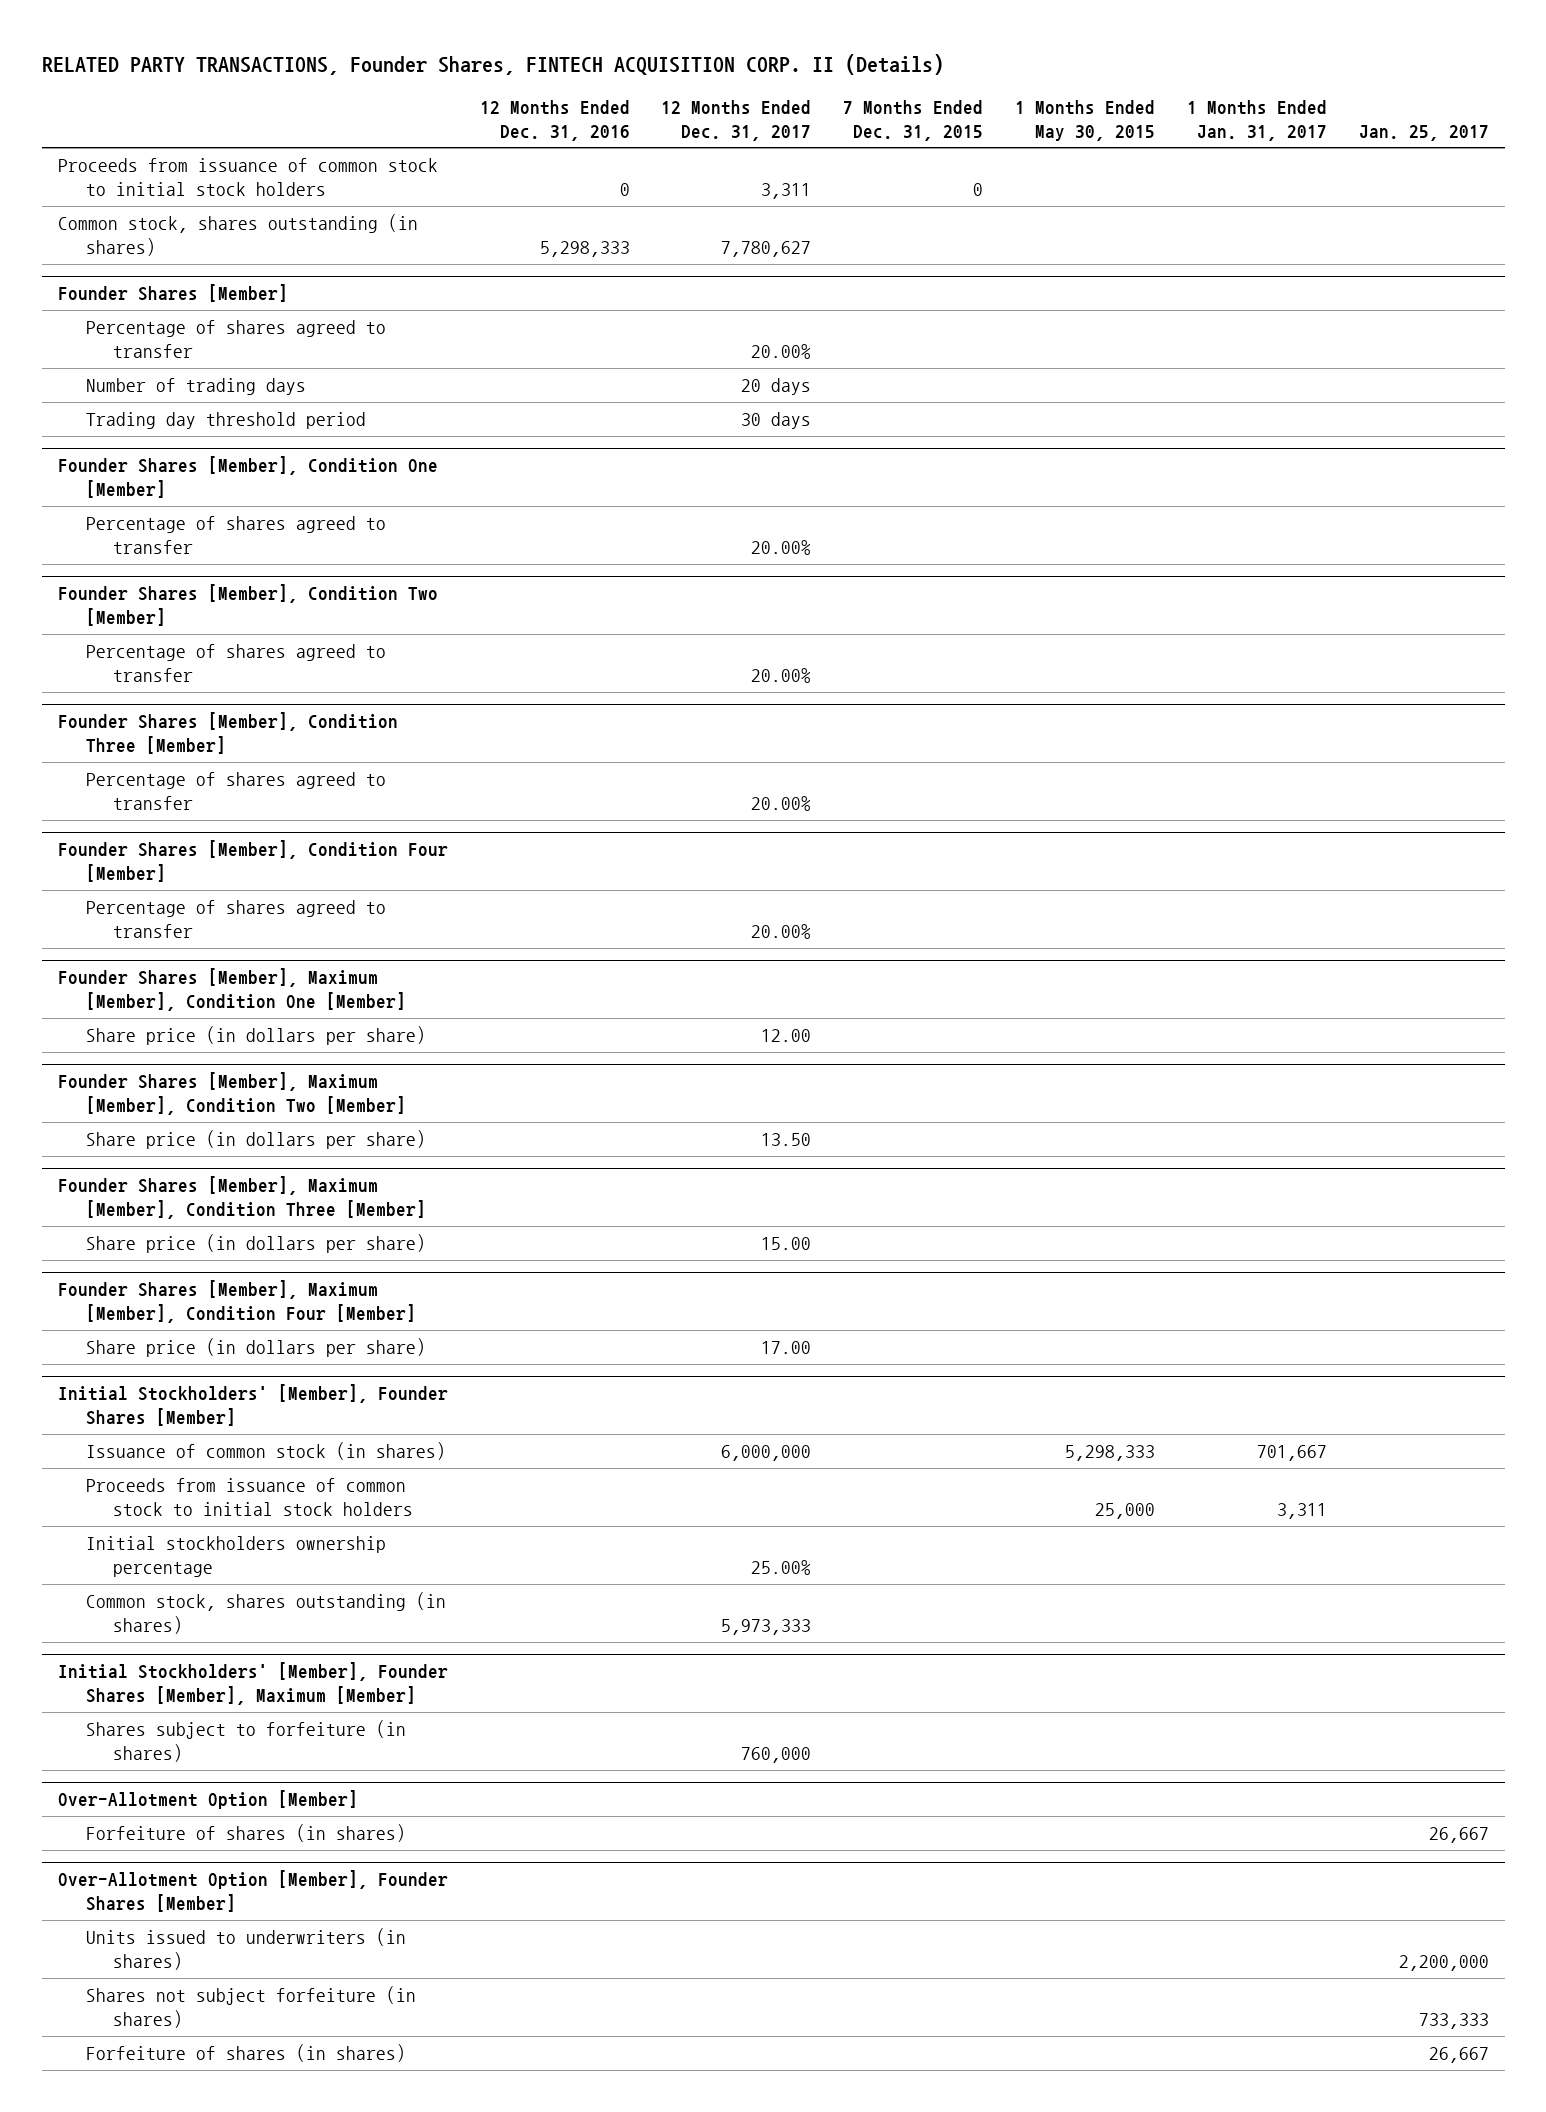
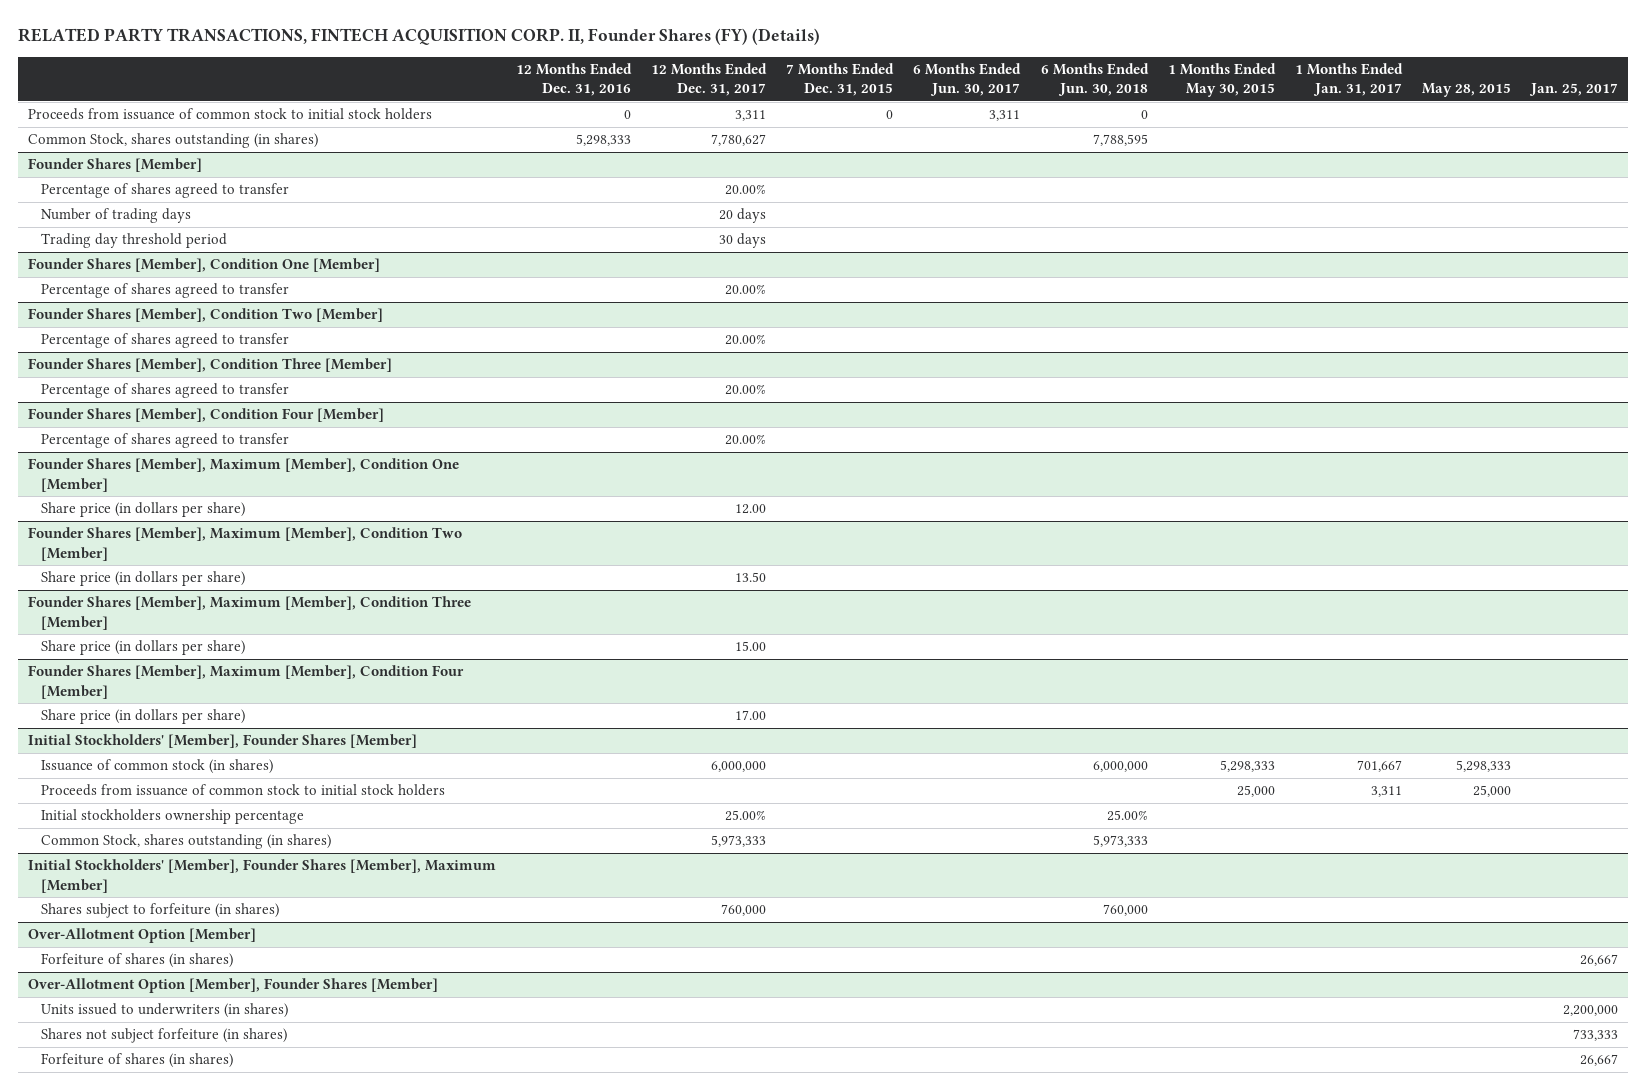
- RELATED PARTY TRANSACTIONS, Founder Shares, FINTECH ACQUISITION CORP. II (Details)
+ RELATED PARTY TRANSACTIONS, FINTECH ACQUISITION CORP. II, Founder Shares (FY) (Details)
- | 12 Months Ended Dec. 31, 2016 | 12 Months Ended Dec. 31, 2017 | 7 Months Ended Dec. 31, 2015 | 1 Months Ended May 30, 2015 | 1 Months Ended Jan. 31, 2017 | Jan. 25, 2017
+ | 12 Months Ended Dec. 31, 2016 | 12 Months Ended Dec. 31, 2017 | 7 Months Ended Dec. 31, 2015 | 6 Months Ended Jun. 30, 2017 | 6 Months Ended Jun. 30, 2018 | 1 Months Ended May 30, 2015 | 1 Months Ended Jan. 31, 2017 | May 28, 2015 | Jan. 25, 2017
- Common stock, shares outstanding (in shares) | 5,298,333 | 7,780,627 | | | |
+ Common Stock, shares outstanding (in shares) | 5,298,333 | 7,780,627 | | | 7,788,595 | | | |
@ Initial Stockholders' [Member], Founder Shares [Member]
- Common stock, shares outstanding (in shares) | | 5,973,333 | | | |
+ Common Stock, shares outstanding (in shares) | | 5,973,333 | | | 5,973,333 | | | |

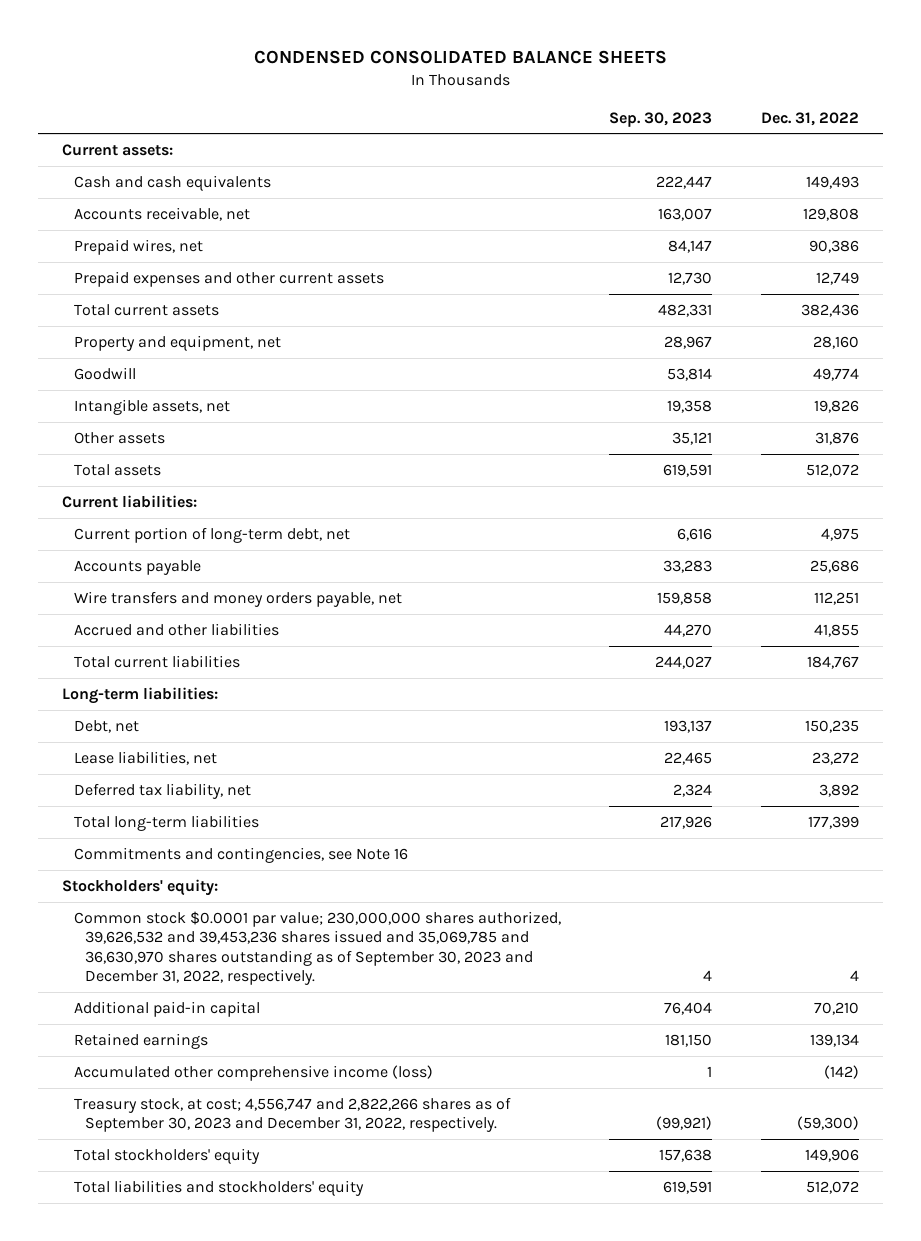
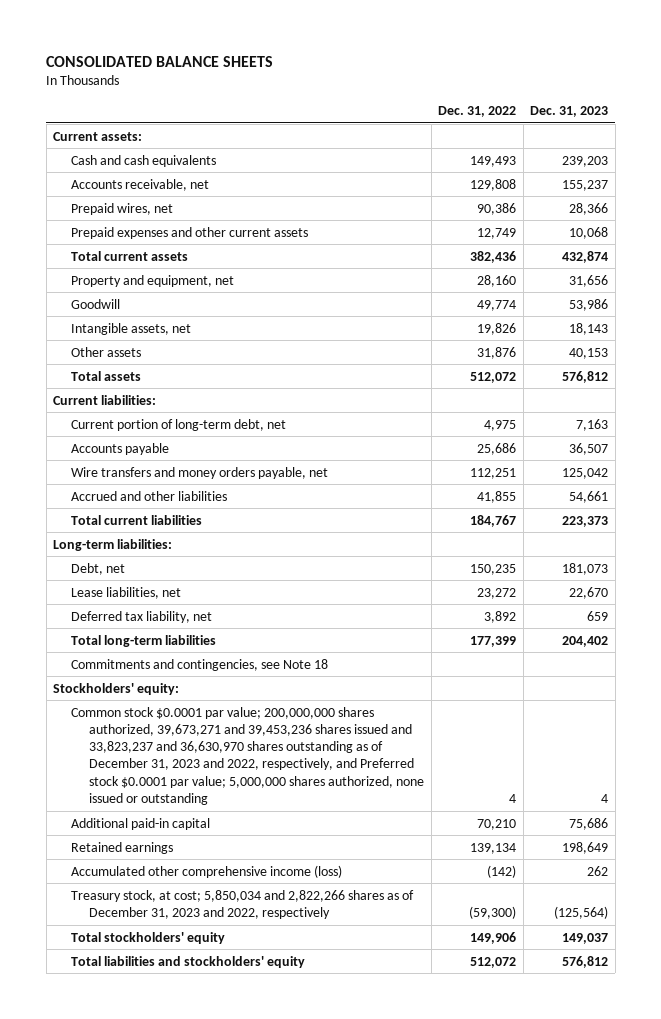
- CONDENSED CONSOLIDATED BALANCE SHEETS
+ CONSOLIDATED BALANCE SHEETS
- | Sep. 30, 2023 | Dec. 31, 2022
+ | Dec. 31, 2022 | Dec. 31, 2023
- Commitments and contingencies, see Note 16
+ Commitments and contingencies, see Note 18
- Common stock $0.0001 par value; 230,000,000 shares authorized, 39,626,532 and 39,453,236 shares issued and 35,069,785 and 36,630,970 shares outstanding as of September 30, 2023 and December 31, 2022, respectively. | 4 | 4
+ Common stock $0.0001 par value; 200,000,000 shares authorized, 39,673,271 and 39,453,236 shares issued and 33,823,237 and 36,630,970 shares outstanding as of December 31, 2023 and 2022, respectively, and Preferred stock $0.0001 par value; 5,000,000 shares authorized, none issued or outstanding | 4 | 4
- Treasury stock, at cost; 4,556,747 and 2,822,266 shares as of September 30, 2023 and December 31, 2022, respectively. | (99,921) | (59,300)
+ Treasury stock, at cost; 5,850,034 and 2,822,266 shares as of December 31, 2023 and 2022, respectively | (59,300) | (125,564)

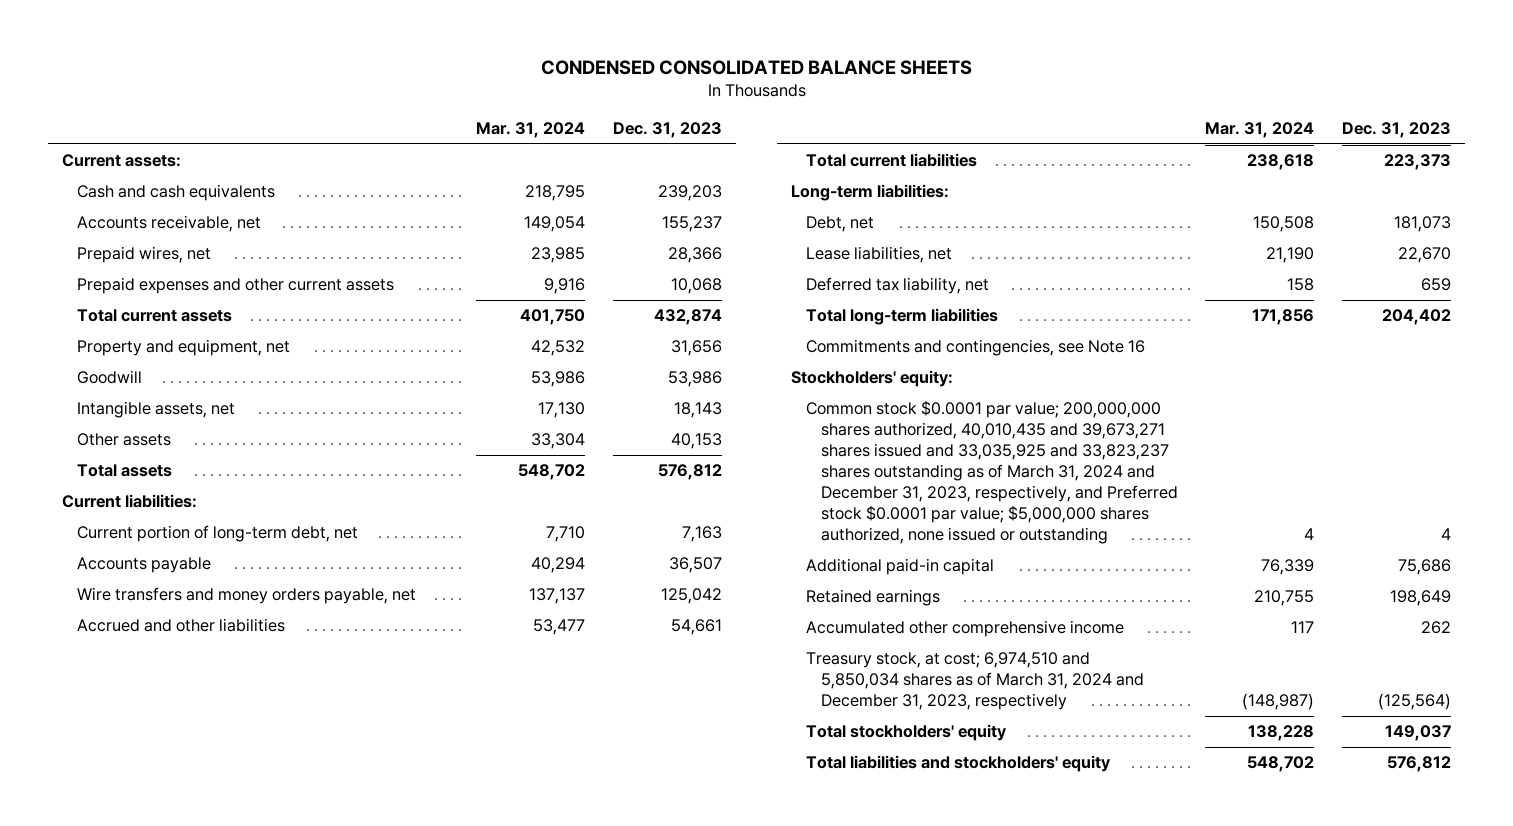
- CONSOLIDATED BALANCE SHEETS
+ CONDENSED CONSOLIDATED BALANCE SHEETS
- | Dec. 31, 2022 | Dec. 31, 2023
+ | Mar. 31, 2024 | Dec. 31, 2023
- Commitments and contingencies, see Note 18
+ Commitments and contingencies, see Note 16
- Common stock $0.0001 par value; 200,000,000 shares authorized, 39,673,271 and 39,453,236 shares issued and 33,823,237 and 36,630,970 shares outstanding as of December 31, 2023 and 2022, respectively, and Preferred stock $0.0001 par value; 5,000,000 shares authorized, none issued or outstanding | 4 | 4
+ Common stock $0.0001 par value; 200,000,000 shares authorized, 40,010,435 and 39,673,271 shares issued and 33,035,925 and 33,823,237 shares outstanding as of March 31, 2024 and December 31, 2023, respectively, and Preferred stock $0.0001 par value; $5,000,000 shares authorized, none issued or outstanding | 4 | 4
- Accumulated other comprehensive income (loss) | (142) | 262
- Treasury stock, at cost; 5,850,034 and 2,822,266 shares as of December 31, 2023 and 2022, respectively | (59,300) | (125,564)
+ Accumulated other comprehensive income | 117 | 262
+ Treasury stock, at cost; 6,974,510 and 5,850,034 shares as of March 31, 2024 and December 31, 2023, respectively | (148,987) | (125,564)

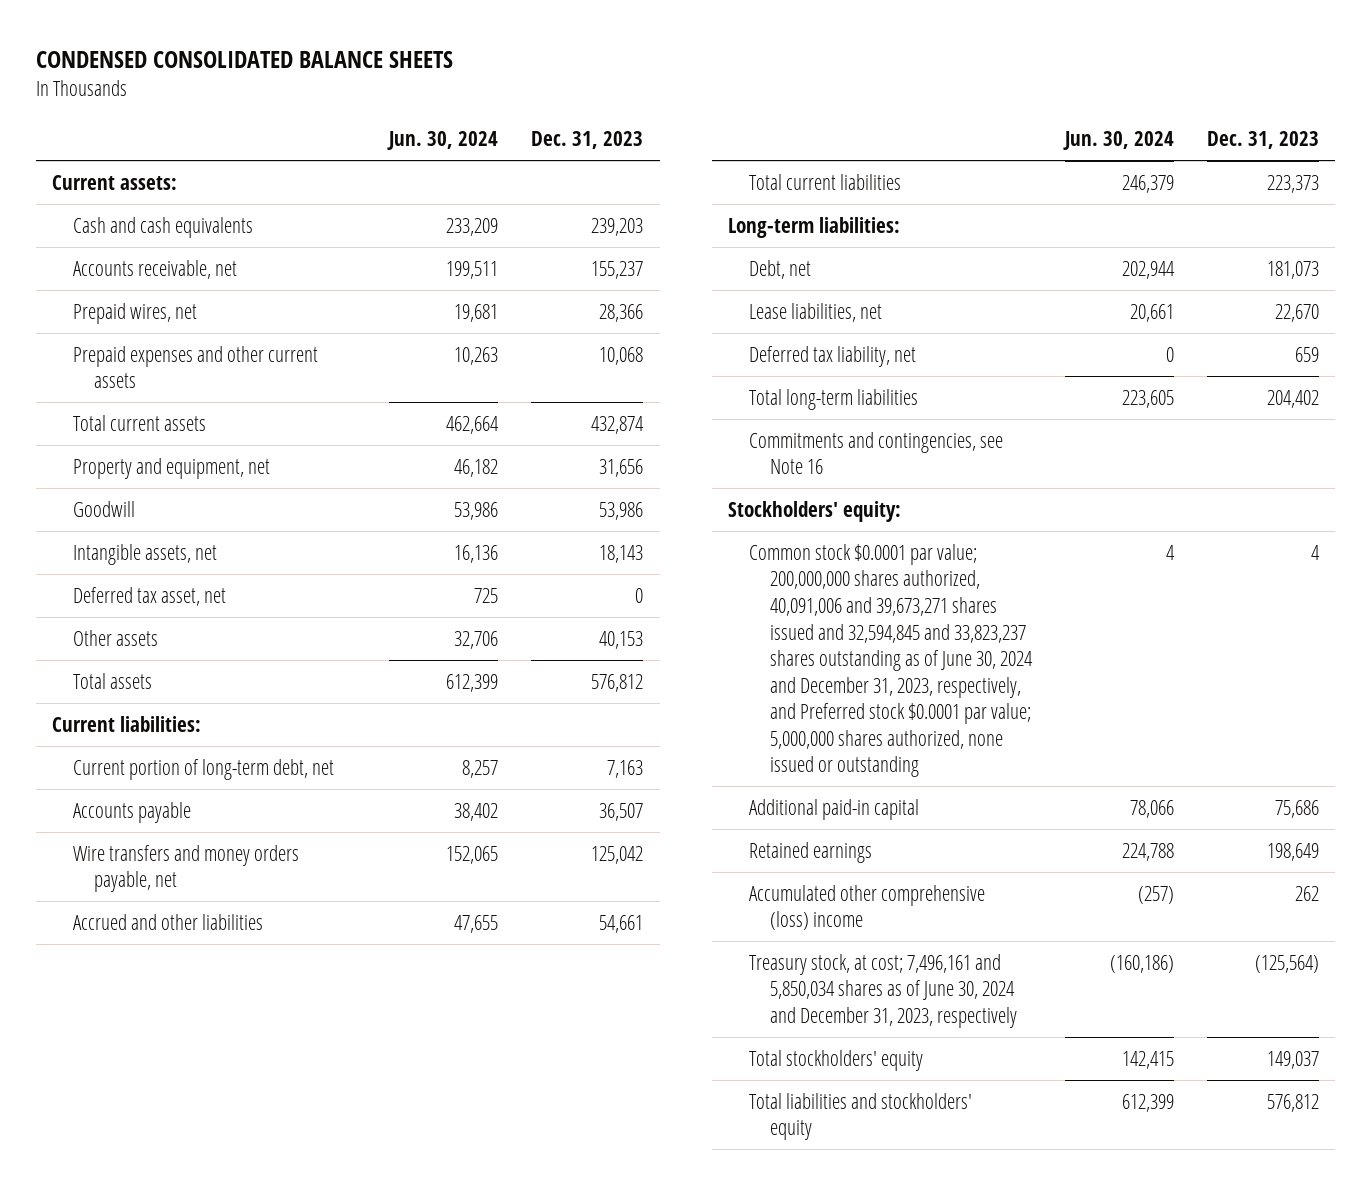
- | Mar. 31, 2024 | Dec. 31, 2023
+ | Jun. 30, 2024 | Dec. 31, 2023
+ Deferred tax asset, net | 725 | 0
- Common stock $0.0001 par value; 200,000,000 shares authorized, 40,010,435 and 39,673,271 shares issued and 33,035,925 and 33,823,237 shares outstanding as of March 31, 2024 and December 31, 2023, respectively, and Preferred stock $0.0001 par value; $5,000,000 shares authorized, none issued or outstanding | 4 | 4
+ Common stock $0.0001 par value; 200,000,000 shares authorized, 40,091,006 and 39,673,271 shares issued and 32,594,845 and 33,823,237 shares outstanding as of June 30, 2024 and December 31, 2023, respectively, and Preferred stock $0.0001 par value; 5,000,000 shares authorized, none issued or outstanding | 4 | 4
- Accumulated other comprehensive income | 117 | 262
- Treasury stock, at cost; 6,974,510 and 5,850,034 shares as of March 31, 2024 and December 31, 2023, respectively | (148,987) | (125,564)
+ Accumulated other comprehensive (loss) income | (257) | 262
+ Treasury stock, at cost; 7,496,161 and 5,850,034 shares as of June 30, 2024 and December 31, 2023, respectively | (160,186) | (125,564)

